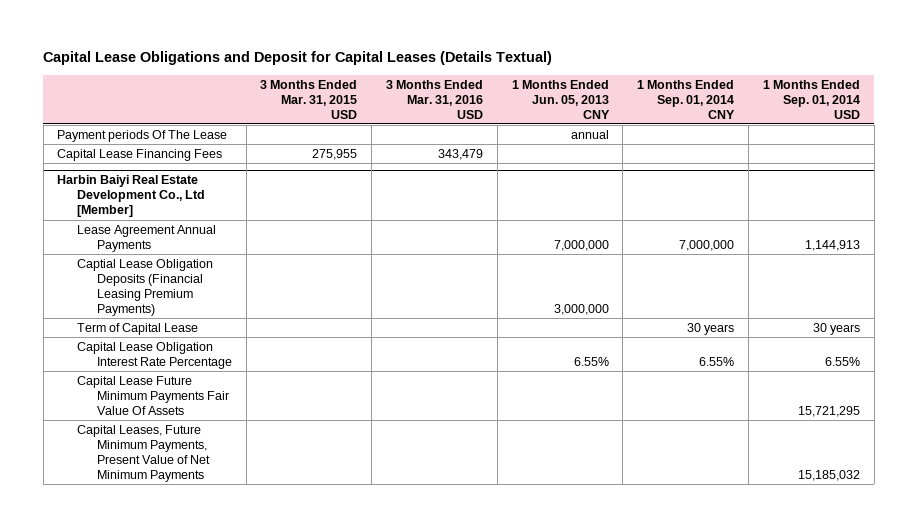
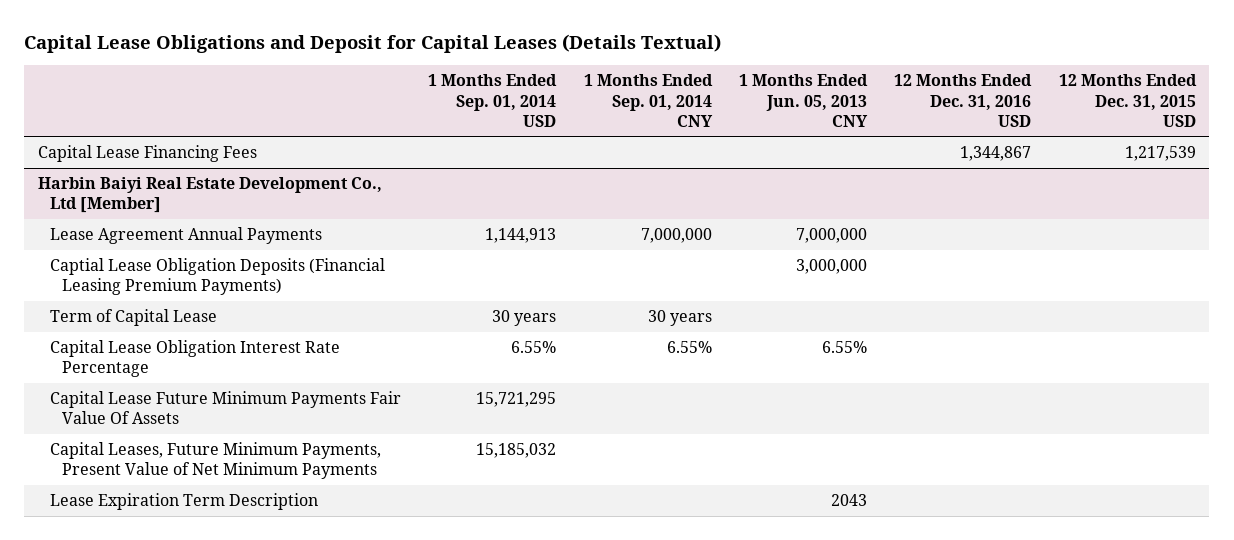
- | 3 Months Ended Mar. 31, 2015 USD | 3 Months Ended Mar. 31, 2016 USD | 1 Months Ended Jun. 05, 2013 CNY | 1 Months Ended Sep. 01, 2014 CNY | 1 Months Ended Sep. 01, 2014 USD
+ | 1 Months Ended Sep. 01, 2014 USD | 1 Months Ended Sep. 01, 2014 CNY | 1 Months Ended Jun. 05, 2013 CNY | 12 Months Ended Dec. 31, 2016 USD | 12 Months Ended Dec. 31, 2015 USD
- Payment periods Of The Lease | | | annual | |
@ Harbin Baiyi Real Estate Development Co., Ltd [Member]
+ Lease Expiration Term Description | | | 2043 | |

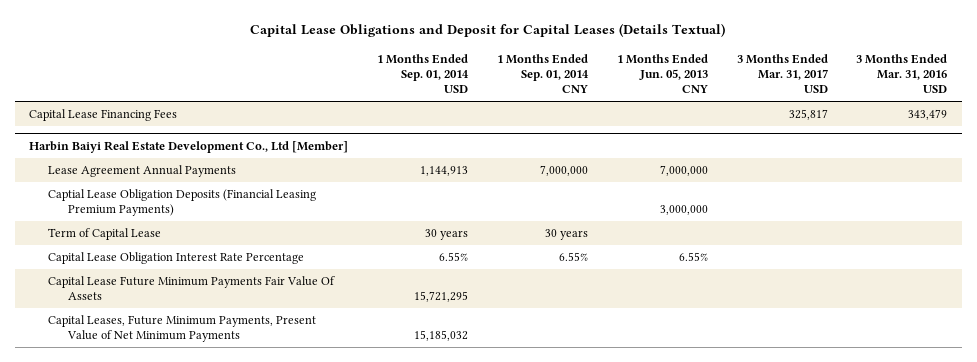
- | 1 Months Ended Sep. 01, 2014 USD | 1 Months Ended Sep. 01, 2014 CNY | 1 Months Ended Jun. 05, 2013 CNY | 12 Months Ended Dec. 31, 2016 USD | 12 Months Ended Dec. 31, 2015 USD
+ | 1 Months Ended Sep. 01, 2014 USD | 1 Months Ended Sep. 01, 2014 CNY | 1 Months Ended Jun. 05, 2013 CNY | 3 Months Ended Mar. 31, 2017 USD | 3 Months Ended Mar. 31, 2016 USD
@ Harbin Baiyi Real Estate Development Co., Ltd [Member]
- Lease Expiration Term Description | | | 2043 | |

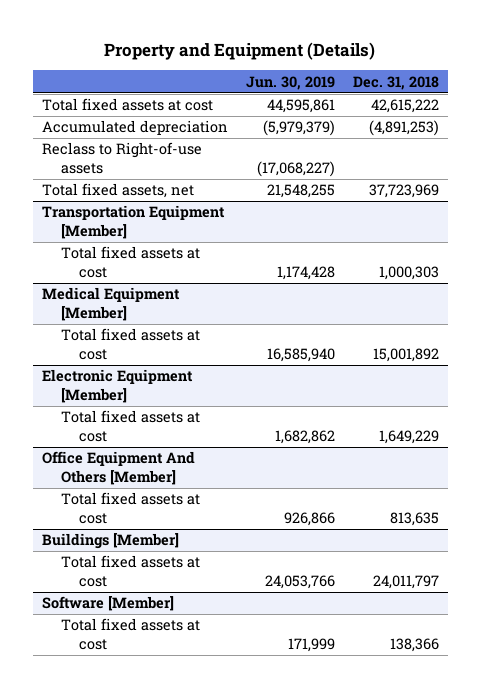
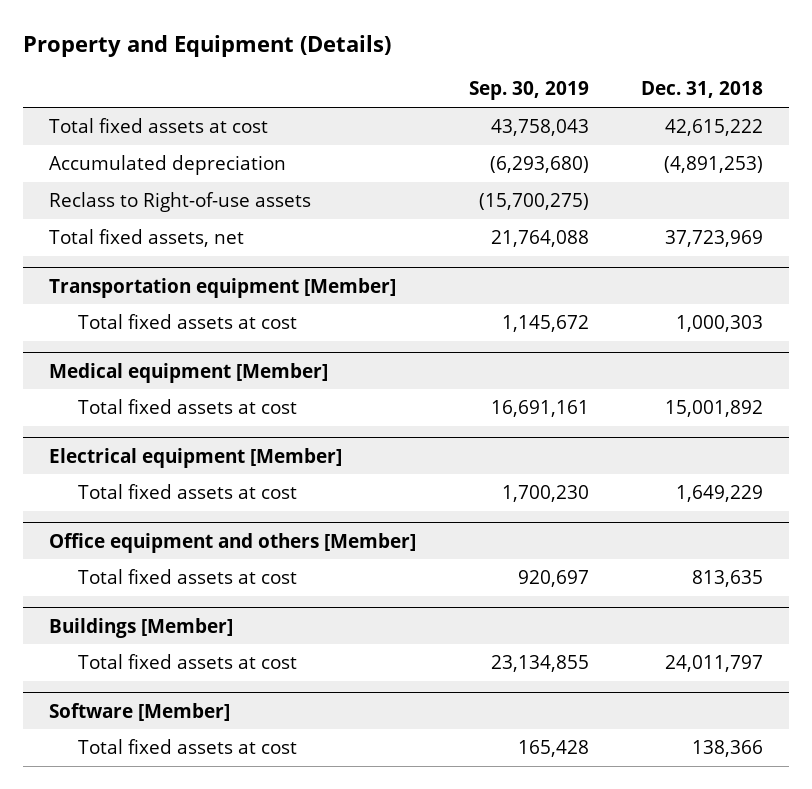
- | Jun. 30, 2019 | Dec. 31, 2018
+ | Sep. 30, 2019 | Dec. 31, 2018
- Transportation Equipment [Member]
+ Transportation equipment [Member]
- Medical Equipment [Member]
+ Medical equipment [Member]
- Electronic Equipment [Member]
+ Electrical equipment [Member]
- Office Equipment And Others [Member]
+ Office equipment and others [Member]

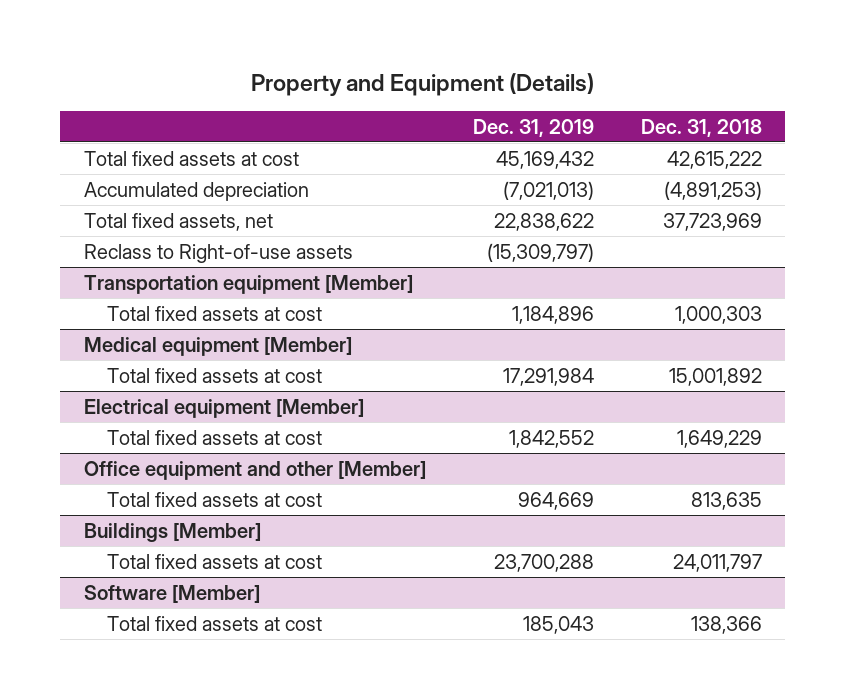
- | Sep. 30, 2019 | Dec. 31, 2018
+ | Dec. 31, 2019 | Dec. 31, 2018
moved down: Reclass to Right-of-use assets | (15,309,797) |
- Office equipment and others [Member]
+ Office equipment and other [Member]

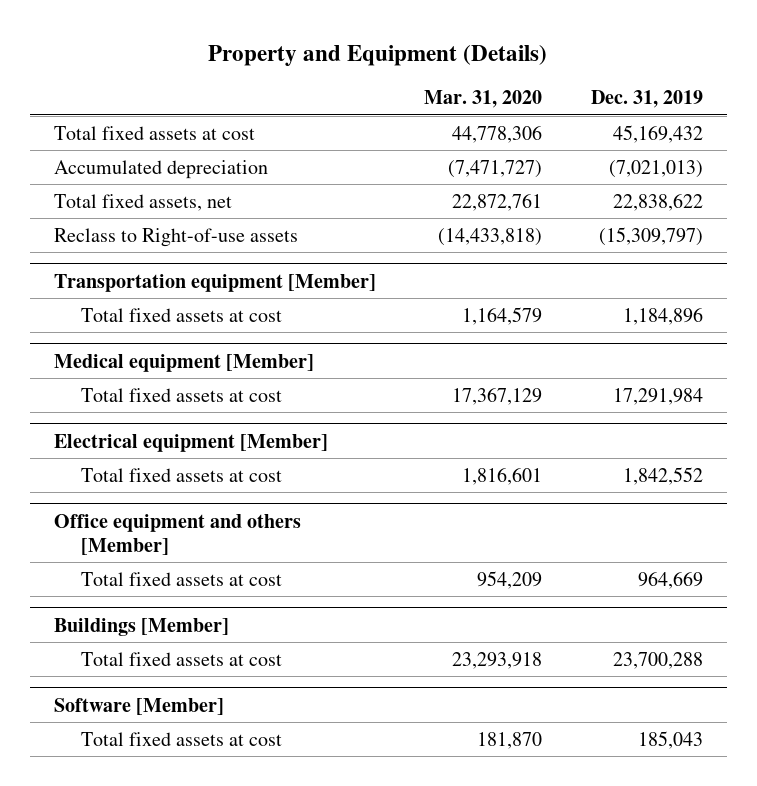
- | Dec. 31, 2019 | Dec. 31, 2018
+ | Mar. 31, 2020 | Dec. 31, 2019
- Office equipment and other [Member]
+ Office equipment and others [Member]

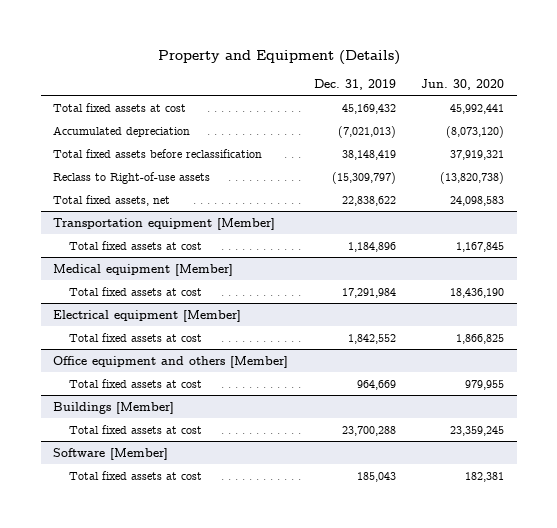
- | Mar. 31, 2020 | Dec. 31, 2019
+ | Dec. 31, 2019 | Jun. 30, 2020
+ Total fixed assets before reclassification | 38,148,419 | 37,919,321
moved down: Total fixed assets, net | 22,838,622 | 24,098,583

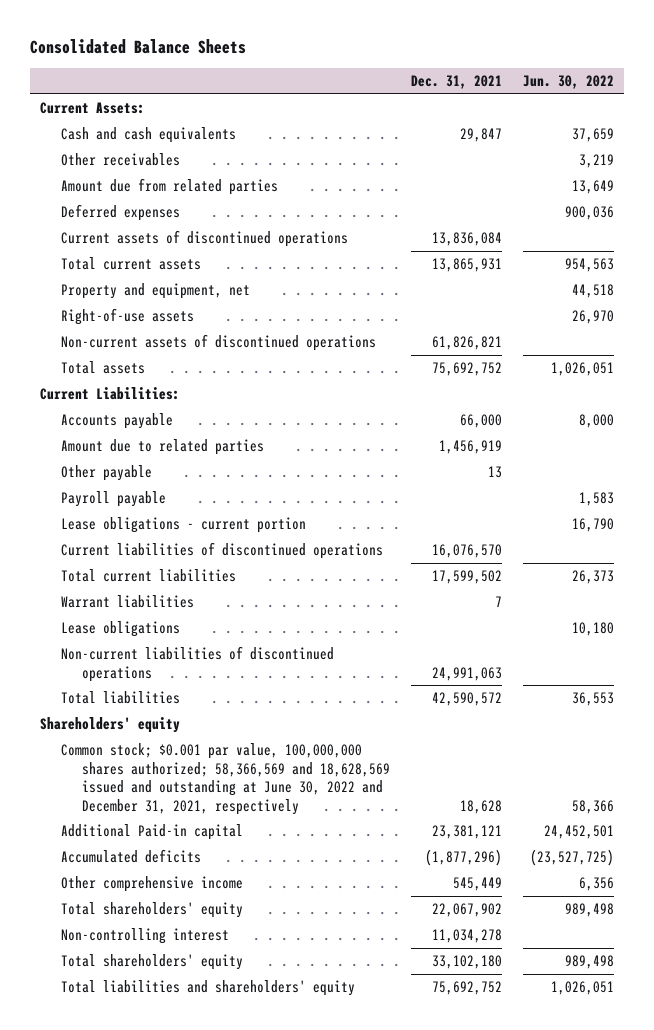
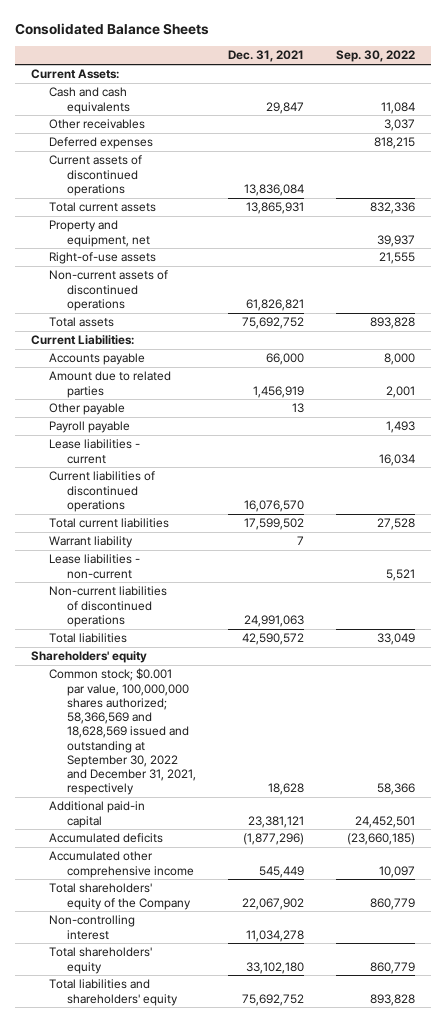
- | Dec. 31, 2021 | Jun. 30, 2022
+ | Dec. 31, 2021 | Sep. 30, 2022
- Amount due from related parties | | 13,649
- Lease obligations - current portion | | 16,790
+ Lease liabilities - current | | 16,034
- Warrant liabilities | 7 |
- Lease obligations | | 10,180
+ Warrant liability | 7 |
+ Lease liabilities - non-current | | 5,521
- Common stock; $0.001 par value, 100,000,000 shares authorized; 58,366,569 and 18,628,569 issued and outstanding at June 30, 2022 and December 31, 2021, respectively | 18,628 | 58,366
- Additional Paid-in capital | 23,381,121 | 24,452,501
+ Common stock; $0.001 par value, 100,000,000 shares authorized; 58,366,569 and 18,628,569 issued and outstanding at September 30, 2022 and December 31, 2021, respectively | 18,628 | 58,366
+ Additional paid-in capital | 23,381,121 | 24,452,501
- Other comprehensive income | 545,449 | 6,356
- Total shareholders' equity | 22,067,902 | 989,498
+ Accumulated other comprehensive income | 545,449 | 10,097
+ Total shareholders' equity of the Company | 22,067,902 | 860,779

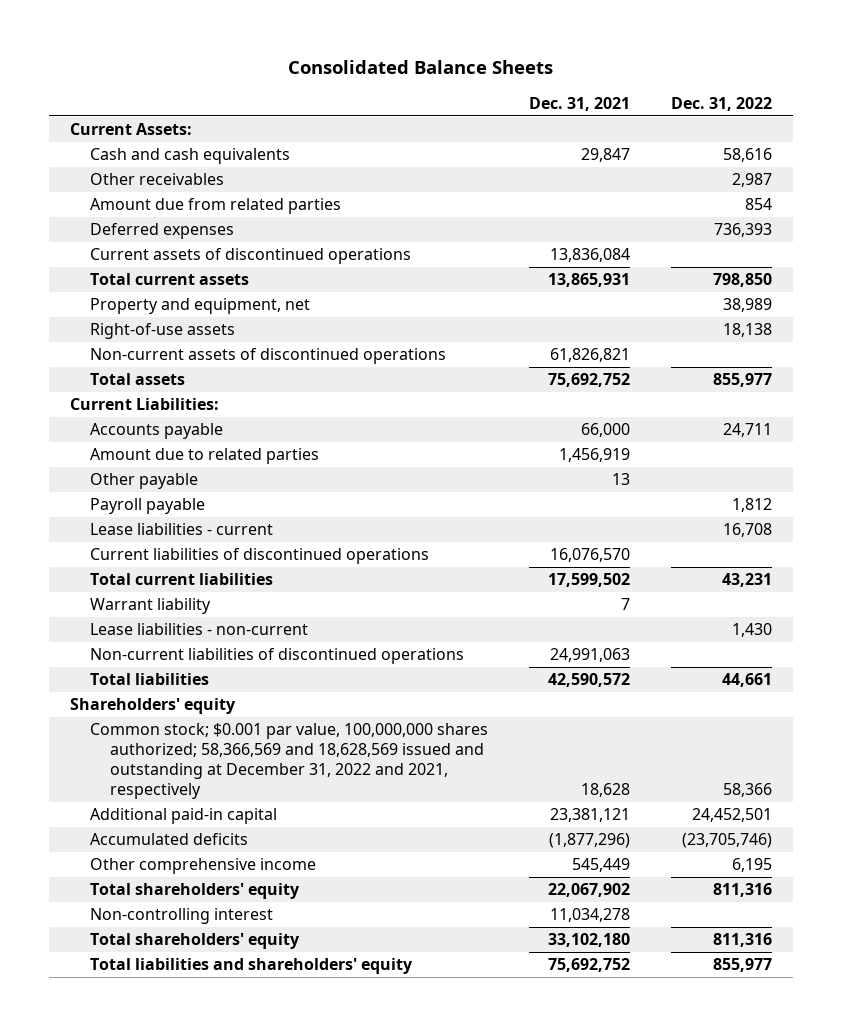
- | Dec. 31, 2021 | Sep. 30, 2022
+ | Dec. 31, 2021 | Dec. 31, 2022
+ Amount due from related parties | | 854
- Common stock; $0.001 par value, 100,000,000 shares authorized; 58,366,569 and 18,628,569 issued and outstanding at September 30, 2022 and December 31, 2021, respectively | 18,628 | 58,366
+ Common stock; $0.001 par value, 100,000,000 shares authorized; 58,366,569 and 18,628,569 issued and outstanding at December 31, 2022 and 2021, respectively | 18,628 | 58,366
- Accumulated other comprehensive income | 545,449 | 10,097
- Total shareholders' equity of the Company | 22,067,902 | 860,779
+ Other comprehensive income | 545,449 | 6,195
+ Total shareholders' equity | 22,067,902 | 811,316

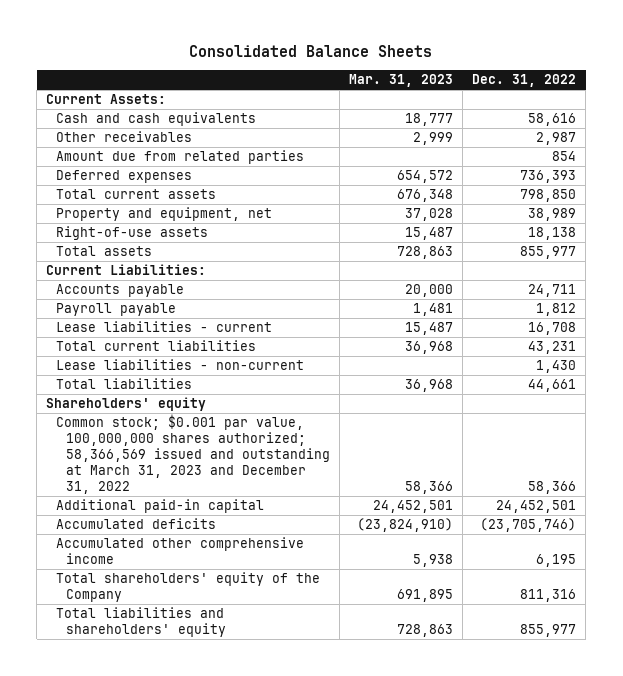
- | Dec. 31, 2021 | Dec. 31, 2022
+ | Mar. 31, 2023 | Dec. 31, 2022
- Current assets of discontinued operations | 13,836,084 |
- Non-current assets of discontinued operations | 61,826,821 |
- Amount due to related parties | 1,456,919 |
- Other payable | 13 |
- Current liabilities of discontinued operations | 16,076,570 |
- Warrant liability | 7 |
- Non-current liabilities of discontinued operations | 24,991,063 |
- Common stock; $0.001 par value, 100,000,000 shares authorized; 58,366,569 and 18,628,569 issued and outstanding at December 31, 2022 and 2021, respectively | 18,628 | 58,366
+ Common stock; $0.001 par value, 100,000,000 shares authorized; 58,366,569 issued and outstanding at March 31, 2023 and December 31, 2022 | 58,366 | 58,366
- Other comprehensive income | 545,449 | 6,195
- Total shareholders' equity | 22,067,902 | 811,316
- Non-controlling interest | 11,034,278 |
- Total shareholders' equity | 33,102,180 | 811,316
+ Accumulated other comprehensive income | 5,938 | 6,195
+ Total shareholders' equity of the Company | 691,895 | 811,316

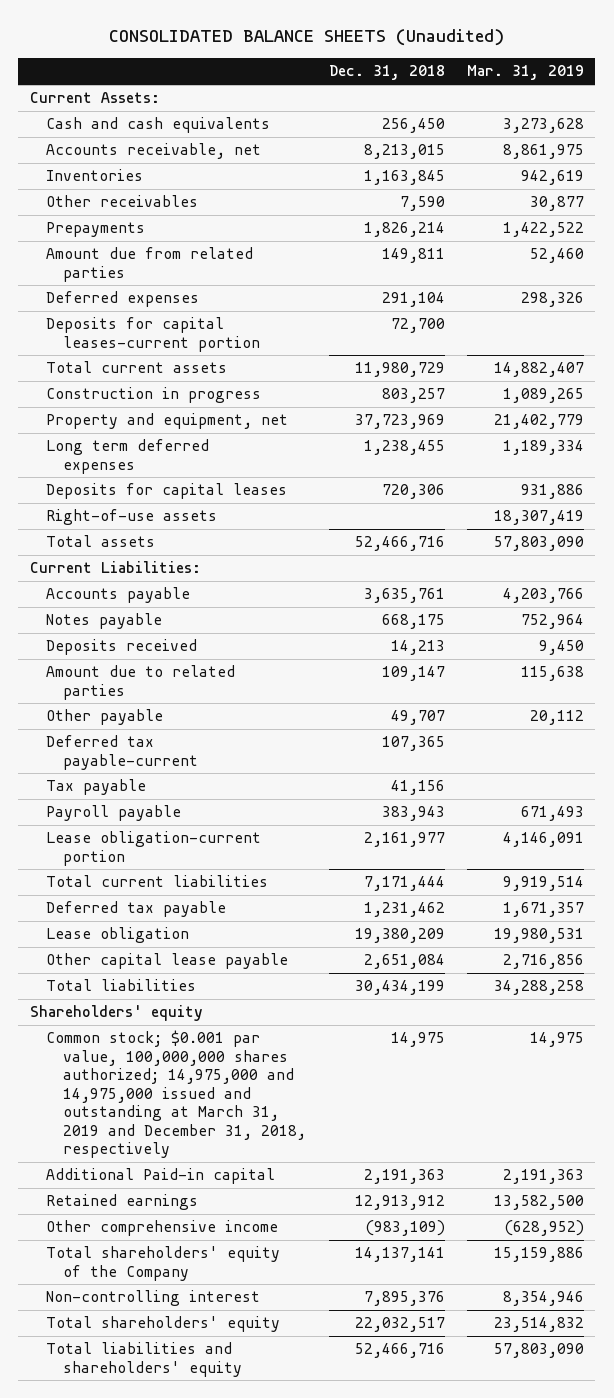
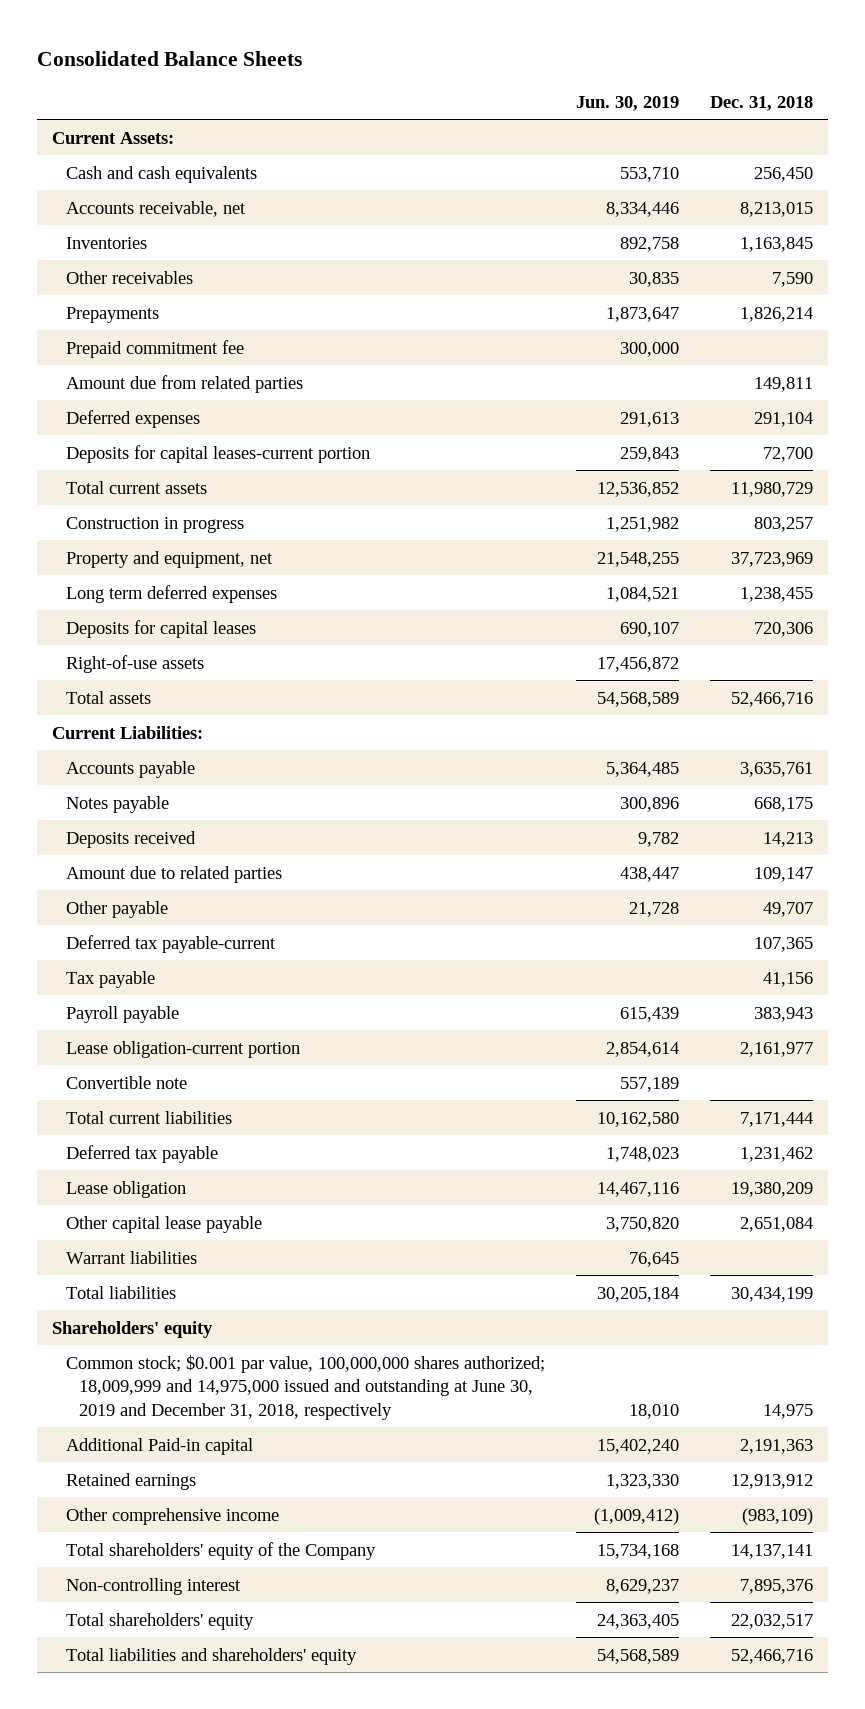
- CONSOLIDATED BALANCE SHEETS (Unaudited)
+ Consolidated Balance Sheets
- | Dec. 31, 2018 | Mar. 31, 2019
+ | Jun. 30, 2019 | Dec. 31, 2018
+ Prepaid commitment fee | 300,000 |
+ Convertible note | 557,189 |
+ Warrant liabilities | 76,645 |
- Common stock; $0.001 par value, 100,000,000 shares authorized; 14,975,000 and 14,975,000 issued and outstanding at March 31, 2019 and December 31, 2018, respectively | 14,975 | 14,975
+ Common stock; $0.001 par value, 100,000,000 shares authorized; 18,009,999 and 14,975,000 issued and outstanding at June 30, 2019 and December 31, 2018, respectively | 18,010 | 14,975

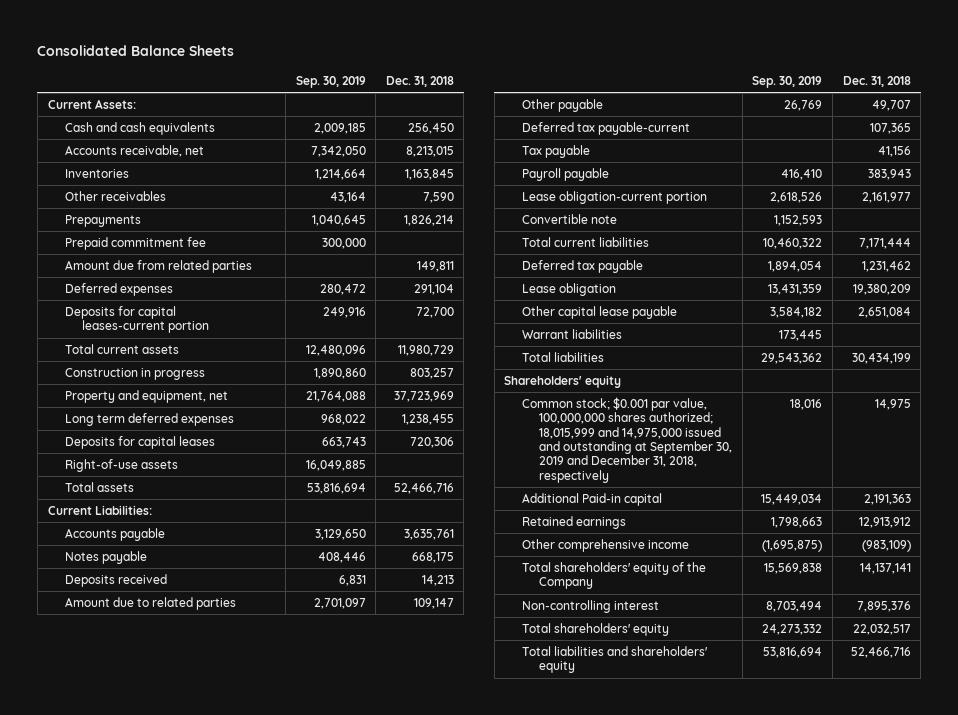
- | Jun. 30, 2019 | Dec. 31, 2018
+ | Sep. 30, 2019 | Dec. 31, 2018
- Common stock; $0.001 par value, 100,000,000 shares authorized; 18,009,999 and 14,975,000 issued and outstanding at June 30, 2019 and December 31, 2018, respectively | 18,010 | 14,975
+ Common stock; $0.001 par value, 100,000,000 shares authorized; 18,015,999 and 14,975,000 issued and outstanding at September 30, 2019 and December 31, 2018, respectively | 18,016 | 14,975

